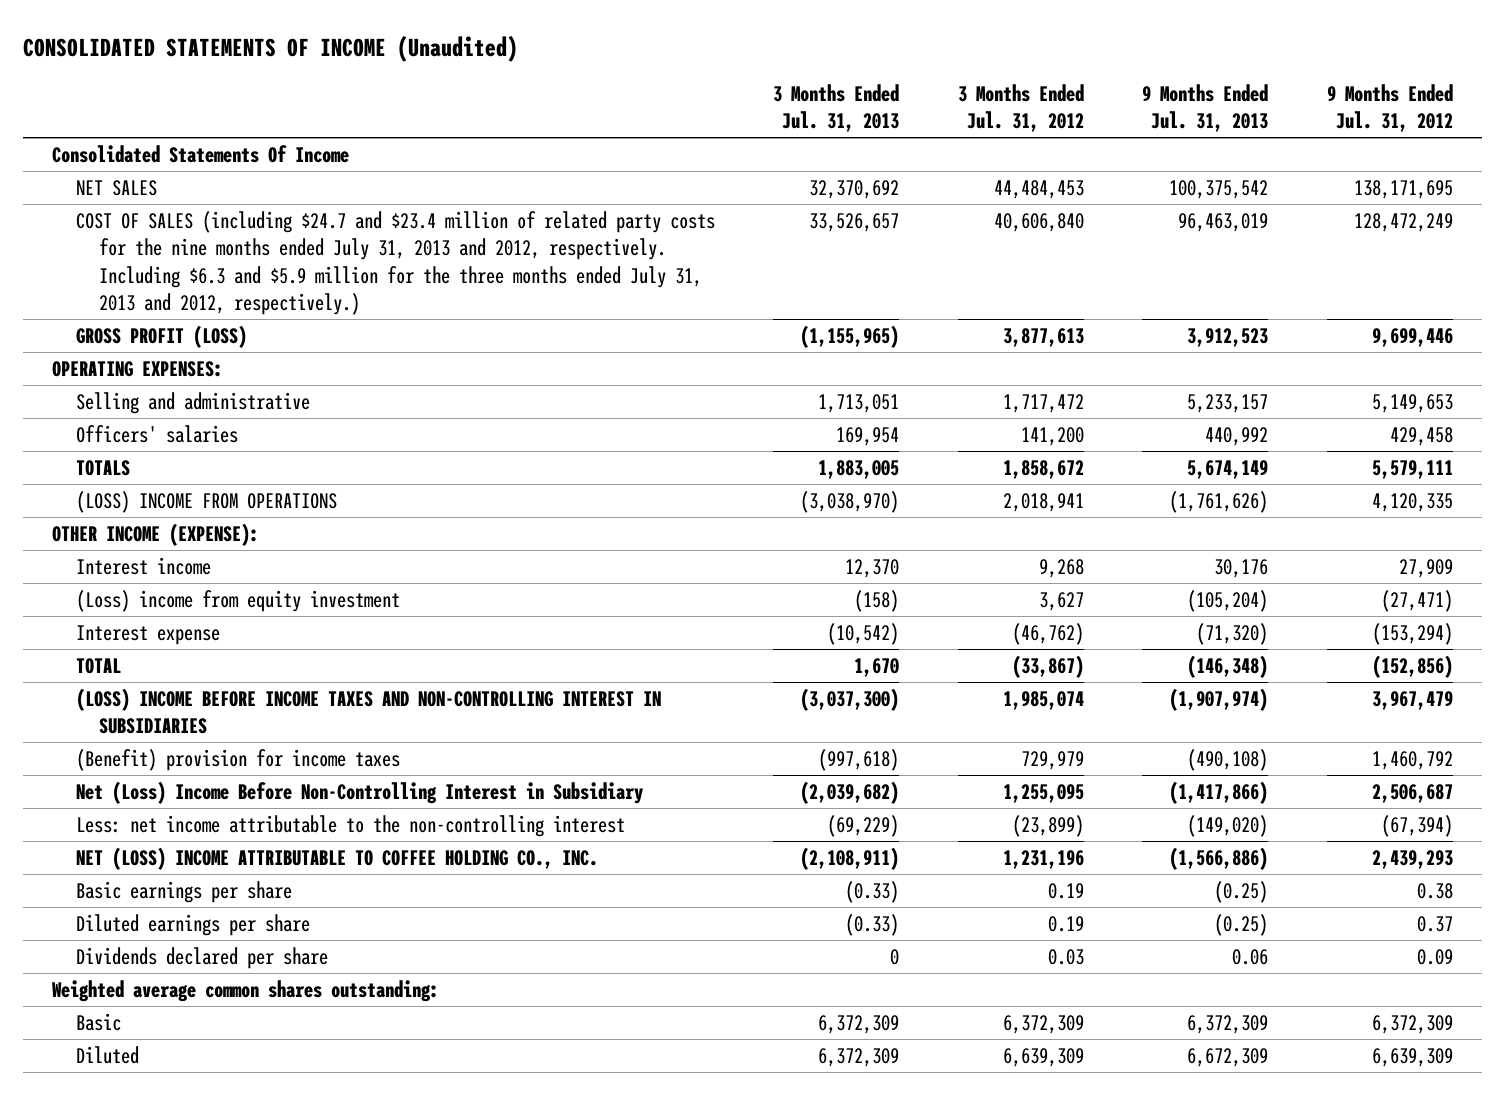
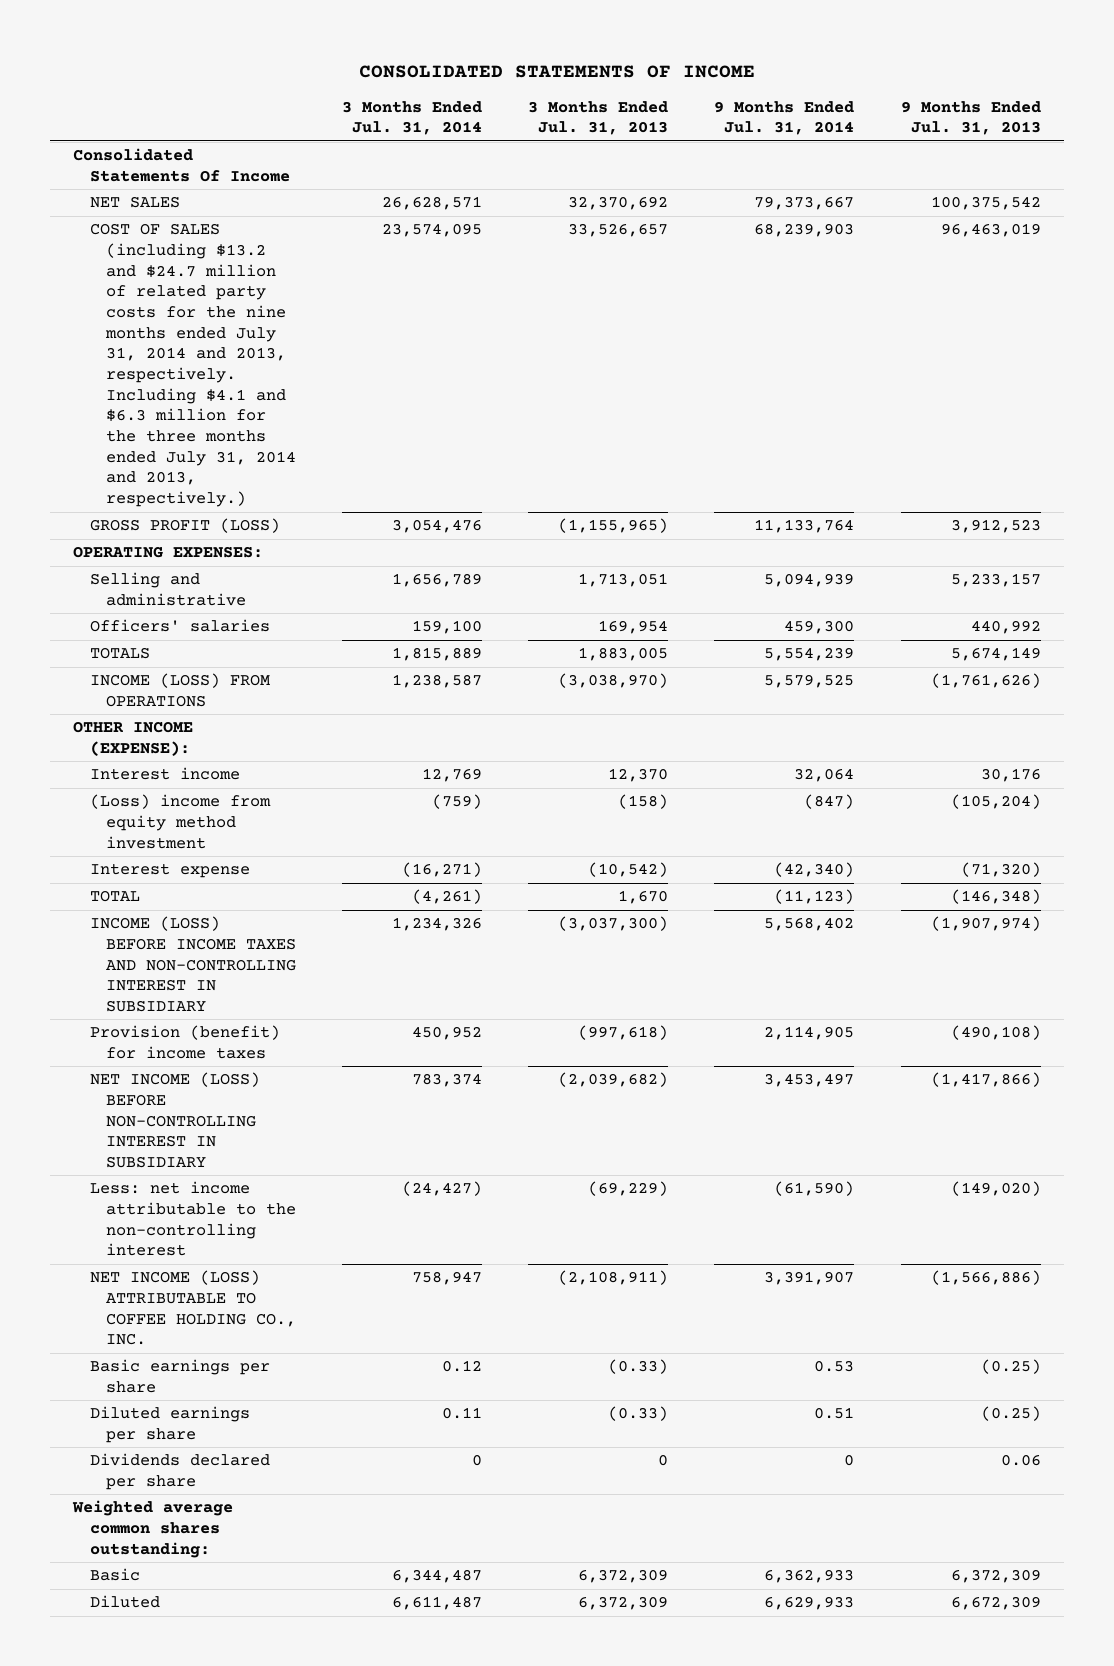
- CONSOLIDATED STATEMENTS OF INCOME (Unaudited)
+ CONSOLIDATED STATEMENTS OF INCOME
- | 3 Months Ended Jul. 31, 2013 | 3 Months Ended Jul. 31, 2012 | 9 Months Ended Jul. 31, 2013 | 9 Months Ended Jul. 31, 2012
+ | 3 Months Ended Jul. 31, 2014 | 3 Months Ended Jul. 31, 2013 | 9 Months Ended Jul. 31, 2014 | 9 Months Ended Jul. 31, 2013
- COST OF SALES (including $24.7 and $23.4 million of related party costs for the nine months ended July 31, 2013 and 2012, respectively. Including $6.3 and $5.9 million for the three months ended July 31, 2013 and 2012, respectively.) | 33,526,657 | 40,606,840 | 96,463,019 | 128,472,249
+ COST OF SALES (including $13.2 and $24.7 million of related party costs for the nine months ended July 31, 2014 and 2013, respectively. Including $4.1 and $6.3 million for the three months ended July 31, 2014 and 2013, respectively.) | 23,574,095 | 33,526,657 | 68,239,903 | 96,463,019
- (LOSS) INCOME FROM OPERATIONS | (3,038,970) | 2,018,941 | (1,761,626) | 4,120,335
+ INCOME (LOSS) FROM OPERATIONS | 1,238,587 | (3,038,970) | 5,579,525 | (1,761,626)
- (Loss) income from equity investment | (158) | 3,627 | (105,204) | (27,471)
+ (Loss) income from equity method investment | (759) | (158) | (847) | (105,204)
- (LOSS) INCOME BEFORE INCOME TAXES AND NON-CONTROLLING INTEREST IN SUBSIDIARIES | (3,037,300) | 1,985,074 | (1,907,974) | 3,967,479
- (Benefit) provision for income taxes | (997,618) | 729,979 | (490,108) | 1,460,792
- Net (Loss) Income Before Non-Controlling Interest in Subsidiary | (2,039,682) | 1,255,095 | (1,417,866) | 2,506,687
+ INCOME (LOSS) BEFORE INCOME TAXES AND NON-CONTROLLING INTEREST IN SUBSIDIARY | 1,234,326 | (3,037,300) | 5,568,402 | (1,907,974)
+ Provision (benefit) for income taxes | 450,952 | (997,618) | 2,114,905 | (490,108)
+ NET INCOME (LOSS) BEFORE NON-CONTROLLING INTEREST IN SUBSIDIARY | 783,374 | (2,039,682) | 3,453,497 | (1,417,866)
- NET (LOSS) INCOME ATTRIBUTABLE TO COFFEE HOLDING CO., INC. | (2,108,911) | 1,231,196 | (1,566,886) | 2,439,293
+ NET INCOME (LOSS) ATTRIBUTABLE TO COFFEE HOLDING CO., INC. | 758,947 | (2,108,911) | 3,391,907 | (1,566,886)

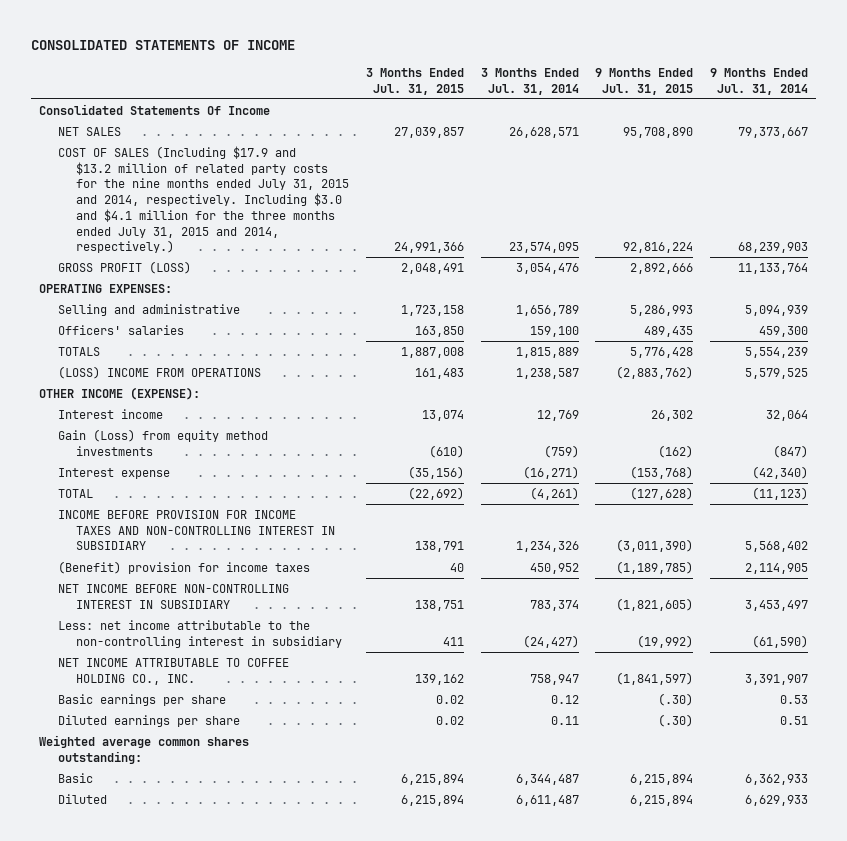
- | 3 Months Ended Jul. 31, 2014 | 3 Months Ended Jul. 31, 2013 | 9 Months Ended Jul. 31, 2014 | 9 Months Ended Jul. 31, 2013
+ | 3 Months Ended Jul. 31, 2015 | 3 Months Ended Jul. 31, 2014 | 9 Months Ended Jul. 31, 2015 | 9 Months Ended Jul. 31, 2014
- COST OF SALES (including $13.2 and $24.7 million of related party costs for the nine months ended July 31, 2014 and 2013, respectively. Including $4.1 and $6.3 million for the three months ended July 31, 2014 and 2013, respectively.) | 23,574,095 | 33,526,657 | 68,239,903 | 96,463,019
+ COST OF SALES (Including $17.9 and $13.2 million of related party costs for the nine months ended July 31, 2015 and 2014, respectively. Including $3.0 and $4.1 million for the three months ended July 31, 2015 and 2014, respectively.) | 24,991,366 | 23,574,095 | 92,816,224 | 68,239,903
- INCOME (LOSS) FROM OPERATIONS | 1,238,587 | (3,038,970) | 5,579,525 | (1,761,626)
+ (LOSS) INCOME FROM OPERATIONS | 161,483 | 1,238,587 | (2,883,762) | 5,579,525
- (Loss) income from equity method investment | (759) | (158) | (847) | (105,204)
+ Gain (Loss) from equity method investments | (610) | (759) | (162) | (847)
- INCOME (LOSS) BEFORE INCOME TAXES AND NON-CONTROLLING INTEREST IN SUBSIDIARY | 1,234,326 | (3,037,300) | 5,568,402 | (1,907,974)
- Provision (benefit) for income taxes | 450,952 | (997,618) | 2,114,905 | (490,108)
- NET INCOME (LOSS) BEFORE NON-CONTROLLING INTEREST IN SUBSIDIARY | 783,374 | (2,039,682) | 3,453,497 | (1,417,866)
- Less: net income attributable to the non-controlling interest | (24,427) | (69,229) | (61,590) | (149,020)
- NET INCOME (LOSS) ATTRIBUTABLE TO COFFEE HOLDING CO., INC. | 758,947 | (2,108,911) | 3,391,907 | (1,566,886)
+ INCOME BEFORE PROVISION FOR INCOME TAXES AND NON-CONTROLLING INTEREST IN SUBSIDIARY | 138,791 | 1,234,326 | (3,011,390) | 5,568,402
+ (Benefit) provision for income taxes | 40 | 450,952 | (1,189,785) | 2,114,905
+ NET INCOME BEFORE NON-CONTROLLING INTEREST IN SUBSIDIARY | 138,751 | 783,374 | (1,821,605) | 3,453,497
+ Less: net income attributable to the non-controlling interest in subsidiary | 411 | (24,427) | (19,992) | (61,590)
+ NET INCOME ATTRIBUTABLE TO COFFEE HOLDING CO., INC. | 139,162 | 758,947 | (1,841,597) | 3,391,907
- Dividends declared per share | 0 | 0 | 0 | 0.06

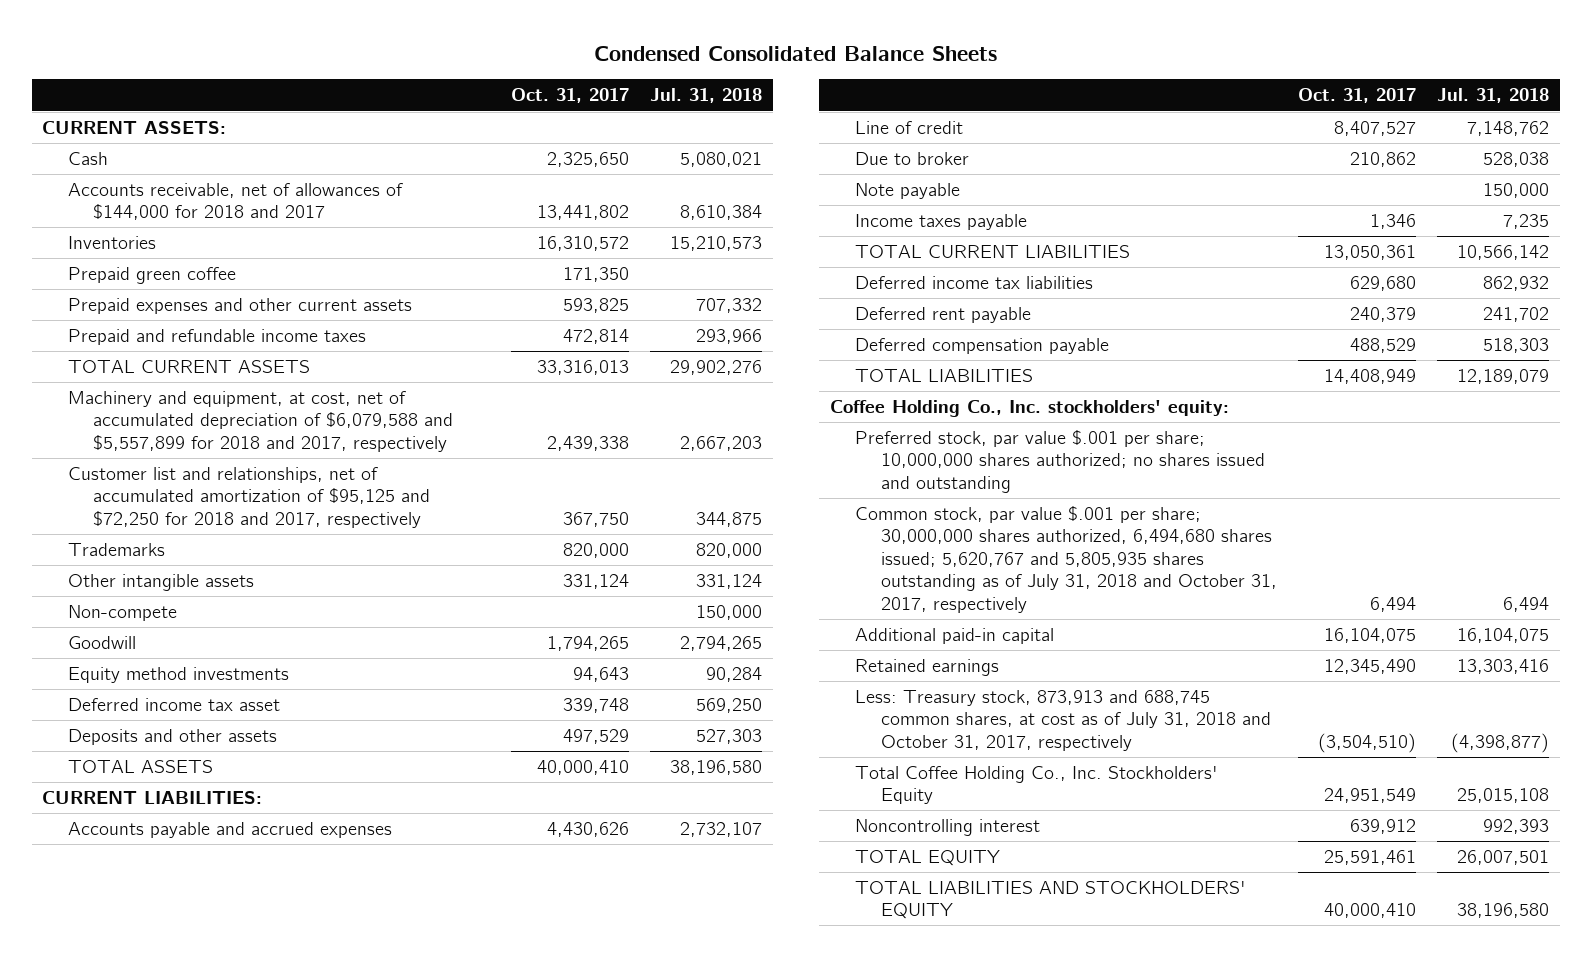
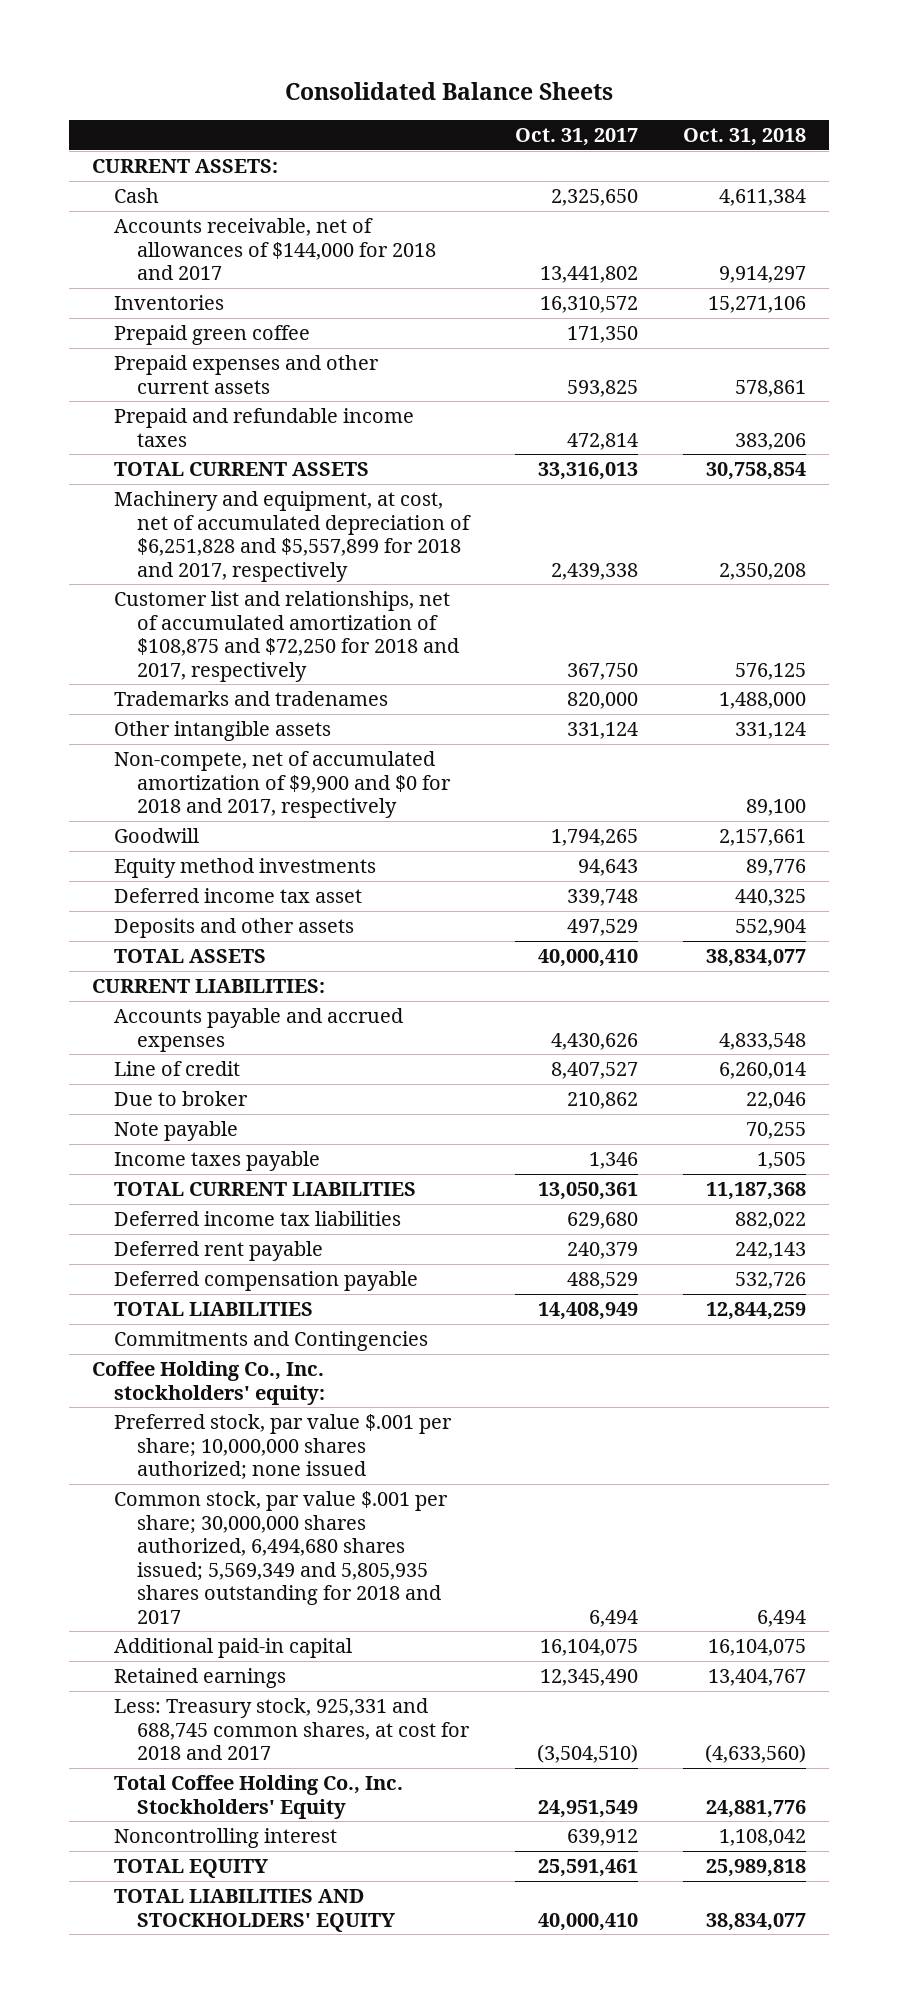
- Condensed Consolidated Balance Sheets
+ Consolidated Balance Sheets
- | Oct. 31, 2017 | Jul. 31, 2018
+ | Oct. 31, 2017 | Oct. 31, 2018
- Machinery and equipment, at cost, net of accumulated depreciation of $6,079,588 and $5,557,899 for 2018 and 2017, respectively | 2,439,338 | 2,667,203
- Customer list and relationships, net of accumulated amortization of $95,125 and $72,250 for 2018 and 2017, respectively | 367,750 | 344,875
- Trademarks | 820,000 | 820,000
+ Machinery and equipment, at cost, net of accumulated depreciation of $6,251,828 and $5,557,899 for 2018 and 2017, respectively | 2,439,338 | 2,350,208
+ Customer list and relationships, net of accumulated amortization of $108,875 and $72,250 for 2018 and 2017, respectively | 367,750 | 576,125
+ Trademarks and tradenames | 820,000 | 1,488,000
- Non-compete | | 150,000
+ Non-compete, net of accumulated amortization of $9,900 and $0 for 2018 and 2017, respectively | | 89,100
+ Commitments and Contingencies
- Preferred stock, par value $.001 per share; 10,000,000 shares authorized; no shares issued and outstanding
- Common stock, par value $.001 per share; 30,000,000 shares authorized, 6,494,680 shares issued; 5,620,767 and 5,805,935 shares outstanding as of July 31, 2018 and October 31, 2017, respectively | 6,494 | 6,494
+ Preferred stock, par value $.001 per share; 10,000,000 shares authorized; none issued
+ Common stock, par value $.001 per share; 30,000,000 shares authorized, 6,494,680 shares issued; 5,569,349 and 5,805,935 shares outstanding for 2018 and 2017 | 6,494 | 6,494
- Less: Treasury stock, 873,913 and 688,745 common shares, at cost as of July 31, 2018 and October 31, 2017, respectively | (3,504,510) | (4,398,877)
+ Less: Treasury stock, 925,331 and 688,745 common shares, at cost for 2018 and 2017 | (3,504,510) | (4,633,560)

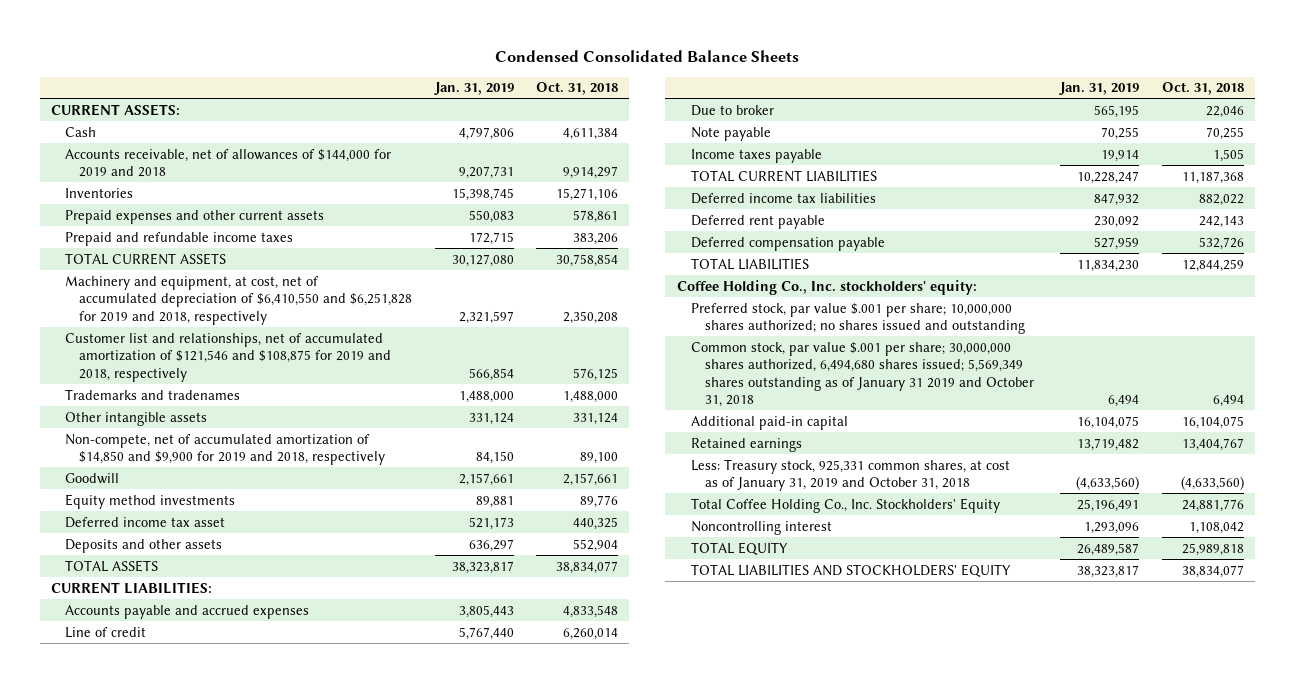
- Consolidated Balance Sheets
+ Condensed Consolidated Balance Sheets
- | Oct. 31, 2017 | Oct. 31, 2018
+ | Jan. 31, 2019 | Oct. 31, 2018
- Accounts receivable, net of allowances of $144,000 for 2018 and 2017 | 13,441,802 | 9,914,297
+ Accounts receivable, net of allowances of $144,000 for 2019 and 2018 | 9,207,731 | 9,914,297
- Prepaid green coffee | 171,350 |
- Machinery and equipment, at cost, net of accumulated depreciation of $6,251,828 and $5,557,899 for 2018 and 2017, respectively | 2,439,338 | 2,350,208
- Customer list and relationships, net of accumulated amortization of $108,875 and $72,250 for 2018 and 2017, respectively | 367,750 | 576,125
+ Machinery and equipment, at cost, net of accumulated depreciation of $6,410,550 and $6,251,828 for 2019 and 2018, respectively | 2,321,597 | 2,350,208
+ Customer list and relationships, net of accumulated amortization of $121,546 and $108,875 for 2019 and 2018, respectively | 566,854 | 576,125
- Non-compete, net of accumulated amortization of $9,900 and $0 for 2018 and 2017, respectively | | 89,100
+ Non-compete, net of accumulated amortization of $14,850 and $9,900 for 2019 and 2018, respectively | 84,150 | 89,100
- Commitments and Contingencies
- Preferred stock, par value $.001 per share; 10,000,000 shares authorized; none issued
- Common stock, par value $.001 per share; 30,000,000 shares authorized, 6,494,680 shares issued; 5,569,349 and 5,805,935 shares outstanding for 2018 and 2017 | 6,494 | 6,494
+ Preferred stock, par value $.001 per share; 10,000,000 shares authorized; no shares issued and outstanding
+ Common stock, par value $.001 per share; 30,000,000 shares authorized, 6,494,680 shares issued; 5,569,349 shares outstanding as of January 31 2019 and October 31, 2018 | 6,494 | 6,494
- Less: Treasury stock, 925,331 and 688,745 common shares, at cost for 2018 and 2017 | (3,504,510) | (4,633,560)
+ Less: Treasury stock, 925,331 common shares, at cost as of January 31, 2019 and October 31, 2018 | (4,633,560) | (4,633,560)

